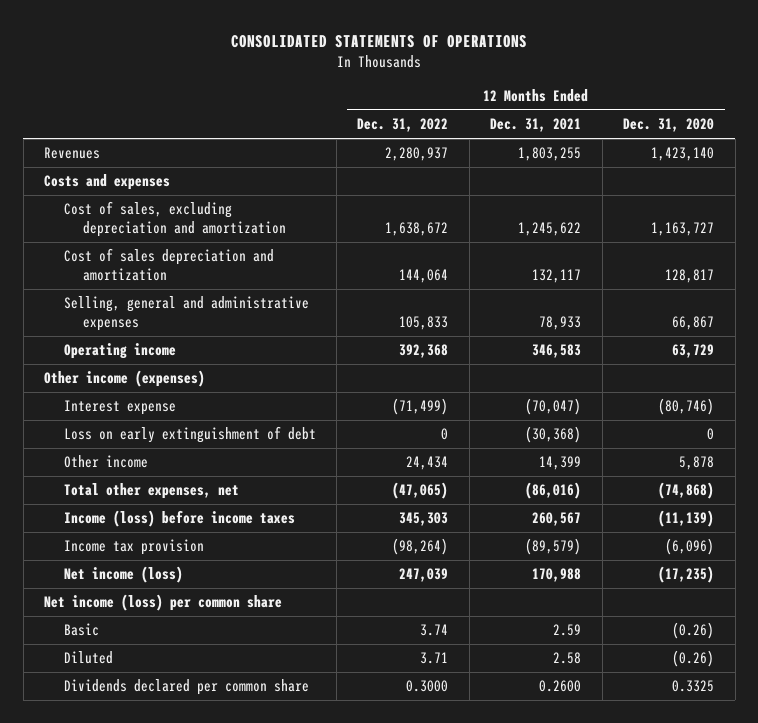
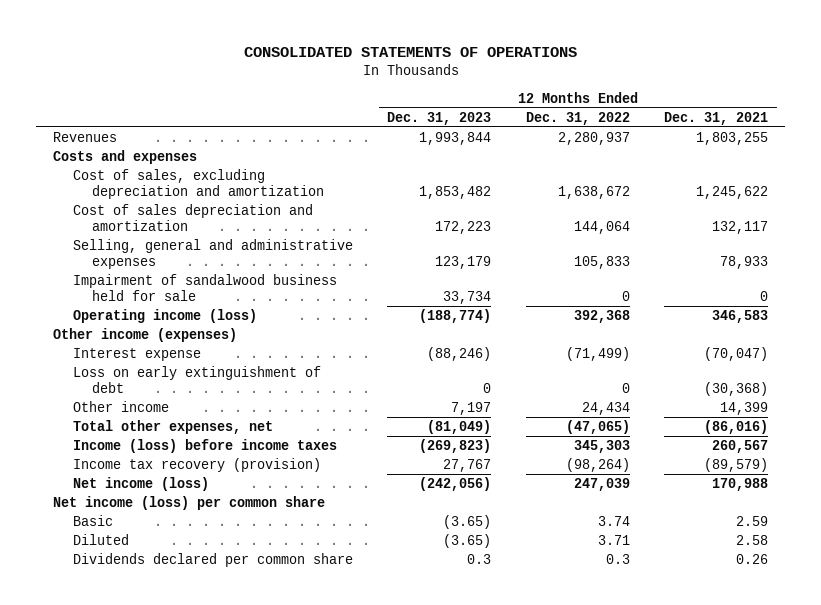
- | 12 Months Ended Dec. 31, 2022 | 12 Months Ended Dec. 31, 2021 | 12 Months Ended Dec. 31, 2020
+ | 12 Months Ended Dec. 31, 2023 | 12 Months Ended Dec. 31, 2022 | 12 Months Ended Dec. 31, 2021
- Operating income | 392,368 | 346,583 | 63,729
+ Impairment of sandalwood business held for sale | 33,734 | 0 | 0
+ Operating income (loss) | (188,774) | 392,368 | 346,583
- Income tax provision | (98,264) | (89,579) | (6,096)
+ Income tax recovery (provision) | 27,767 | (98,264) | (89,579)
- Dividends declared per common share | 0.3000 | 0.2600 | 0.3325
+ Dividends declared per common share | 0.3 | 0.3 | 0.26

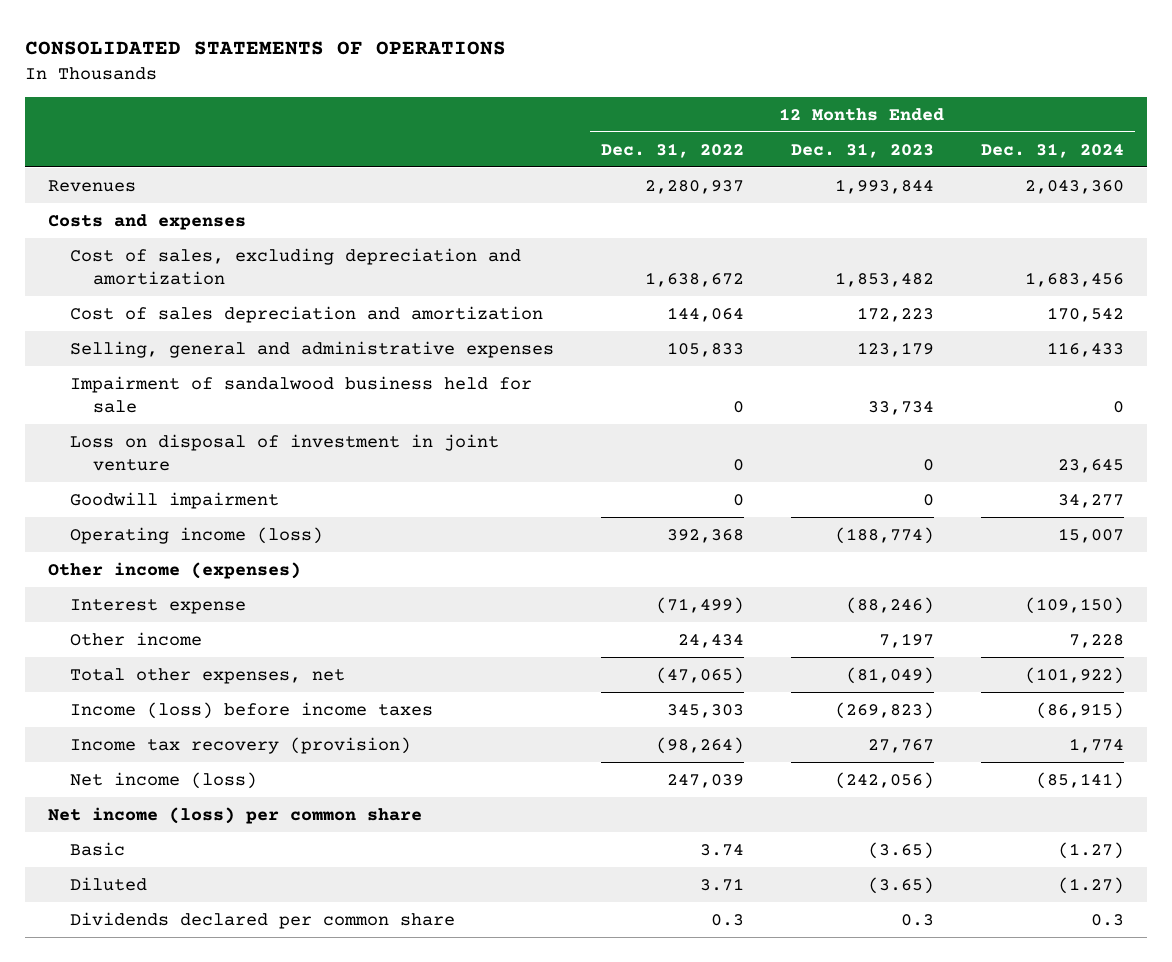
- | 12 Months Ended Dec. 31, 2023 | 12 Months Ended Dec. 31, 2022 | 12 Months Ended Dec. 31, 2021
+ | 12 Months Ended Dec. 31, 2022 | 12 Months Ended Dec. 31, 2023 | 12 Months Ended Dec. 31, 2024
+ Loss on disposal of investment in joint venture | 0 | 0 | 23,645
+ Goodwill impairment | 0 | 0 | 34,277
- Loss on early extinguishment of debt | 0 | 0 | (30,368)

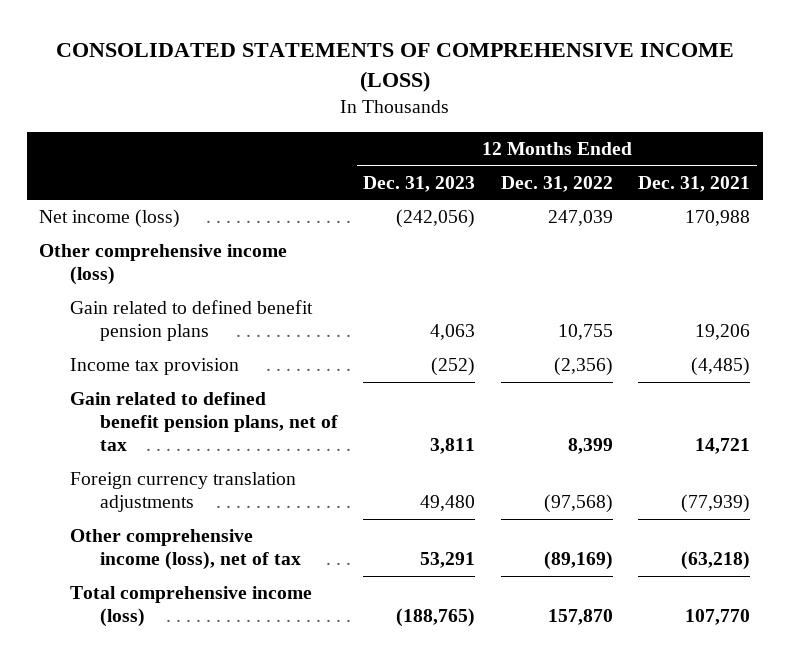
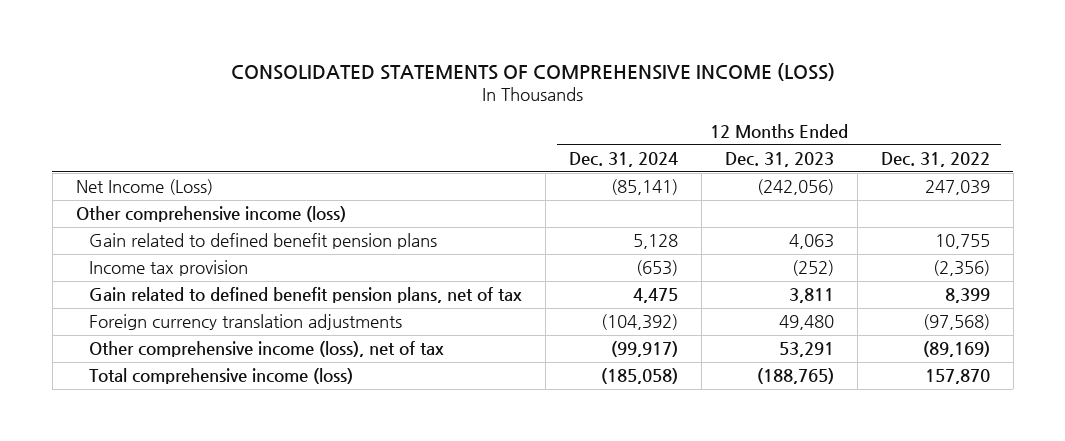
- | 12 Months Ended Dec. 31, 2023 | 12 Months Ended Dec. 31, 2022 | 12 Months Ended Dec. 31, 2021
+ | 12 Months Ended Dec. 31, 2024 | 12 Months Ended Dec. 31, 2023 | 12 Months Ended Dec. 31, 2022
- Net income (loss) | (242,056) | 247,039 | 170,988
+ Net Income (Loss) | (85,141) | (242,056) | 247,039

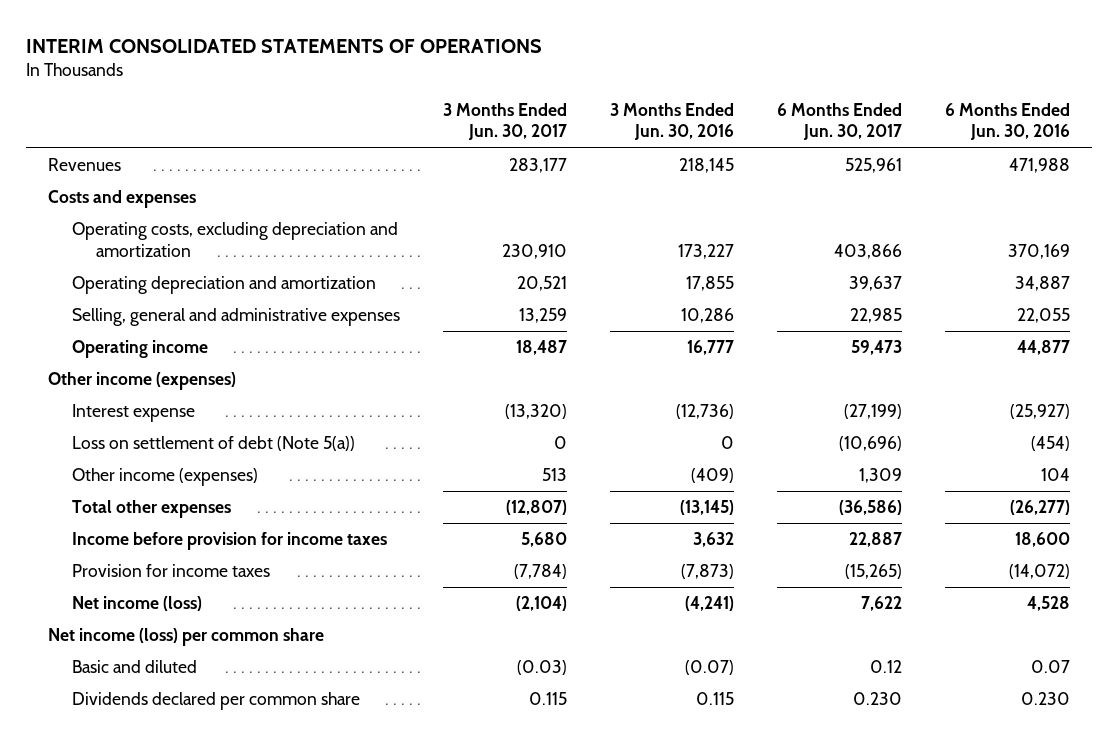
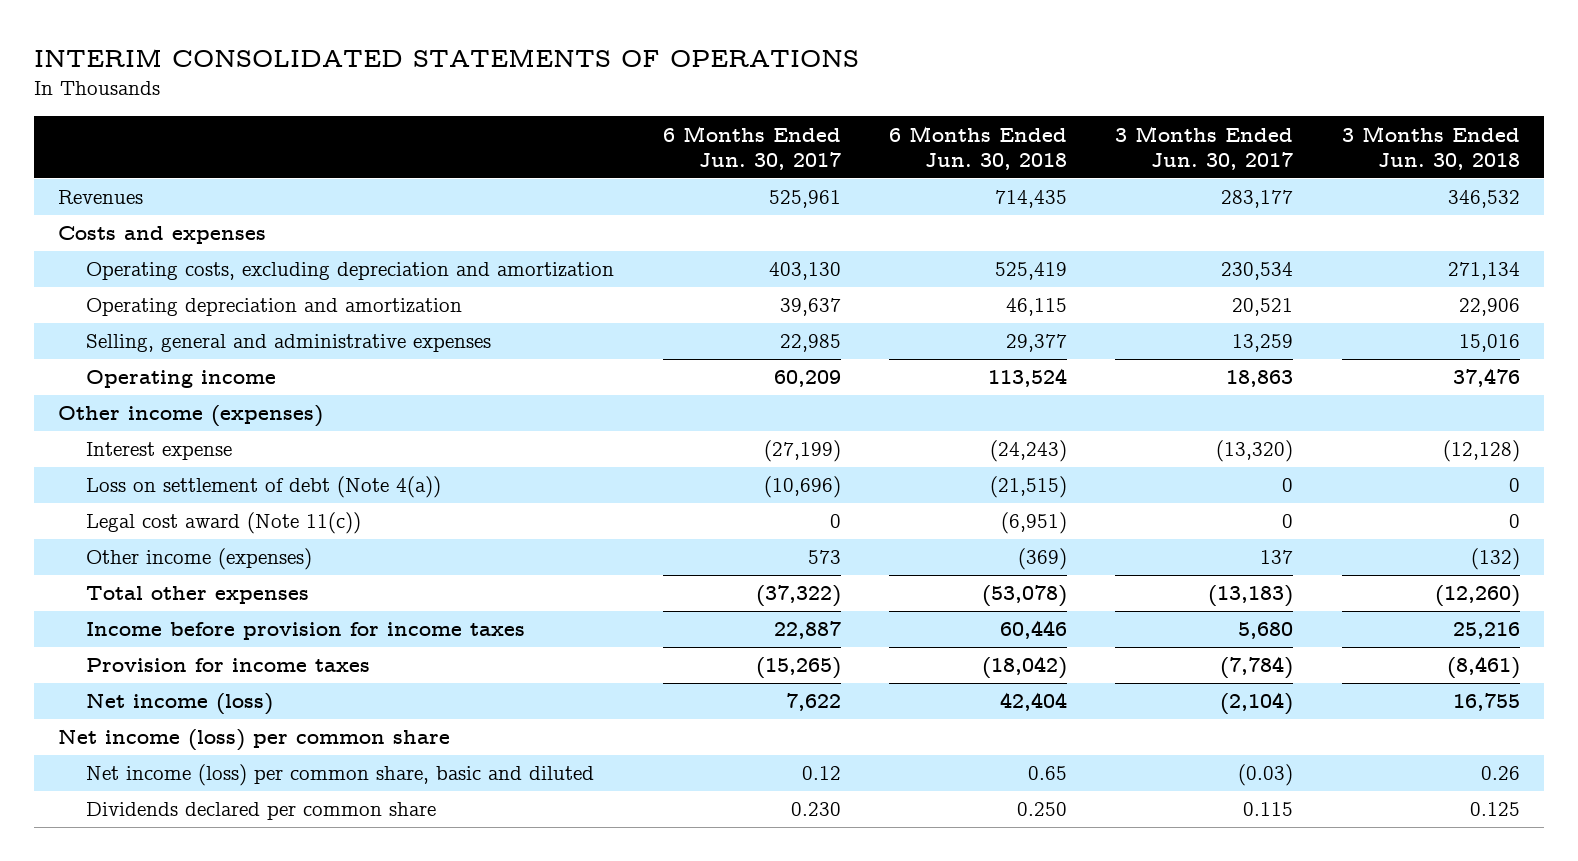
- | 3 Months Ended Jun. 30, 2017 | 3 Months Ended Jun. 30, 2016 | 6 Months Ended Jun. 30, 2017 | 6 Months Ended Jun. 30, 2016
+ | 6 Months Ended Jun. 30, 2017 | 6 Months Ended Jun. 30, 2018 | 3 Months Ended Jun. 30, 2017 | 3 Months Ended Jun. 30, 2018
- Operating costs, excluding depreciation and amortization | 230,910 | 173,227 | 403,866 | 370,169
+ Operating costs, excluding depreciation and amortization | 403,130 | 525,419 | 230,534 | 271,134
- Operating income | 18,487 | 16,777 | 59,473 | 44,877
+ Operating income | 60,209 | 113,524 | 18,863 | 37,476
- Loss on settlement of debt (Note 5(a)) | 0 | 0 | (10,696) | (454)
- Other income (expenses) | 513 | (409) | 1,309 | 104
- Total other expenses | (12,807) | (13,145) | (36,586) | (26,277)
+ Loss on settlement of debt (Note 4(a)) | (10,696) | (21,515) | 0 | 0
+ Legal cost award (Note 11(c)) | 0 | (6,951) | 0 | 0
+ Other income (expenses) | 573 | (369) | 137 | (132)
+ Total other expenses | (37,322) | (53,078) | (13,183) | (12,260)
- Basic and diluted | (0.03) | (0.07) | 0.12 | 0.07
+ Net income (loss) per common share, basic and diluted | 0.12 | 0.65 | (0.03) | 0.26

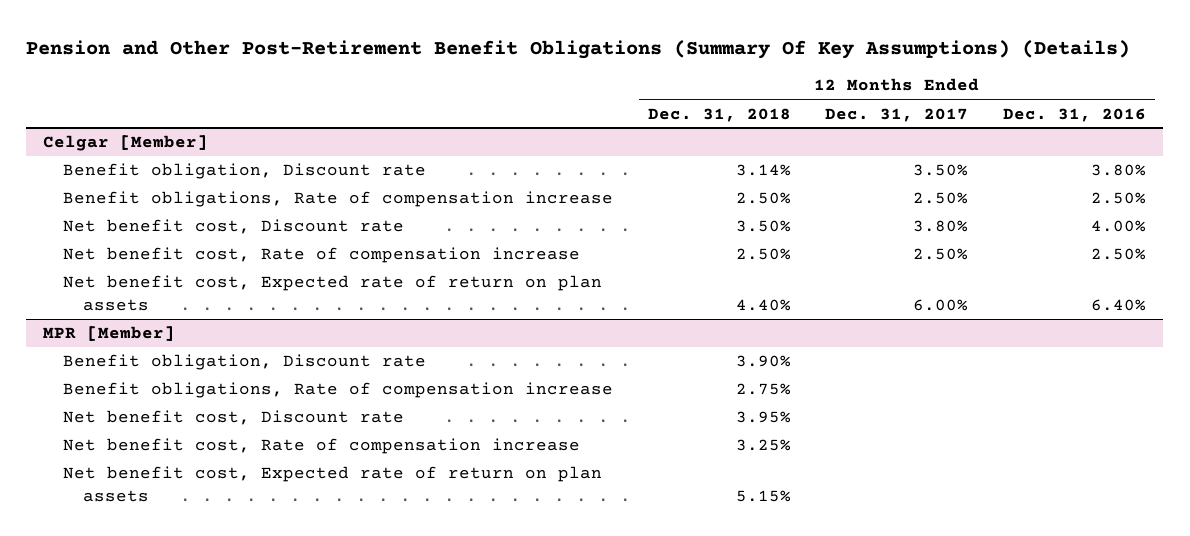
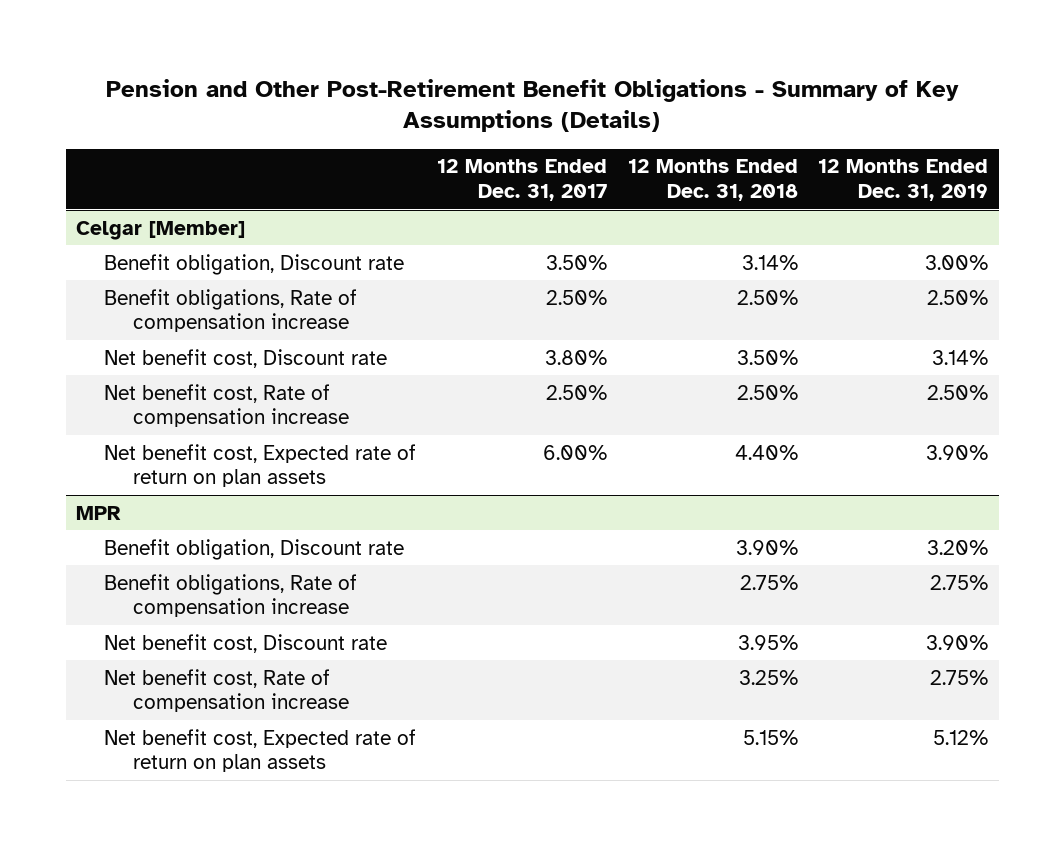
- Pension and Other Post-Retirement Benefit Obligations (Summary Of Key Assumptions) (Details)
+ Pension and Other Post-Retirement Benefit Obligations - Summary of Key Assumptions (Details)
- | 12 Months Ended Dec. 31, 2018 | 12 Months Ended Dec. 31, 2017 | 12 Months Ended Dec. 31, 2016
+ | 12 Months Ended Dec. 31, 2017 | 12 Months Ended Dec. 31, 2018 | 12 Months Ended Dec. 31, 2019
- MPR [Member]
+ MPR

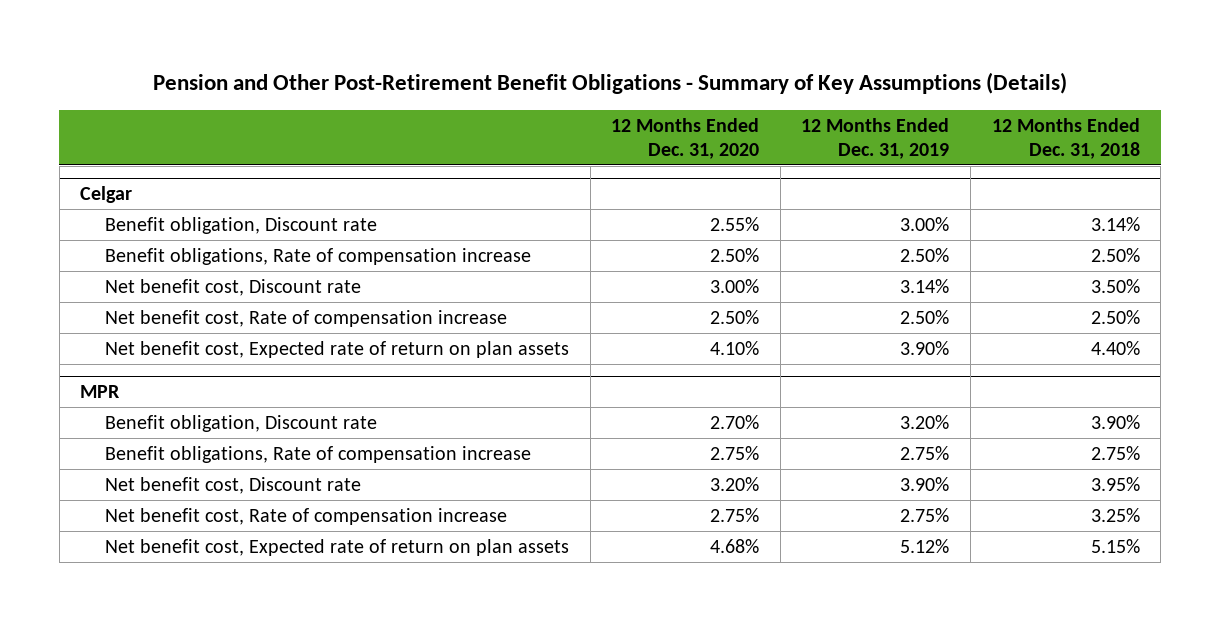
- | 12 Months Ended Dec. 31, 2017 | 12 Months Ended Dec. 31, 2018 | 12 Months Ended Dec. 31, 2019
+ | 12 Months Ended Dec. 31, 2020 | 12 Months Ended Dec. 31, 2019 | 12 Months Ended Dec. 31, 2018
- Celgar [Member]
+ Celgar

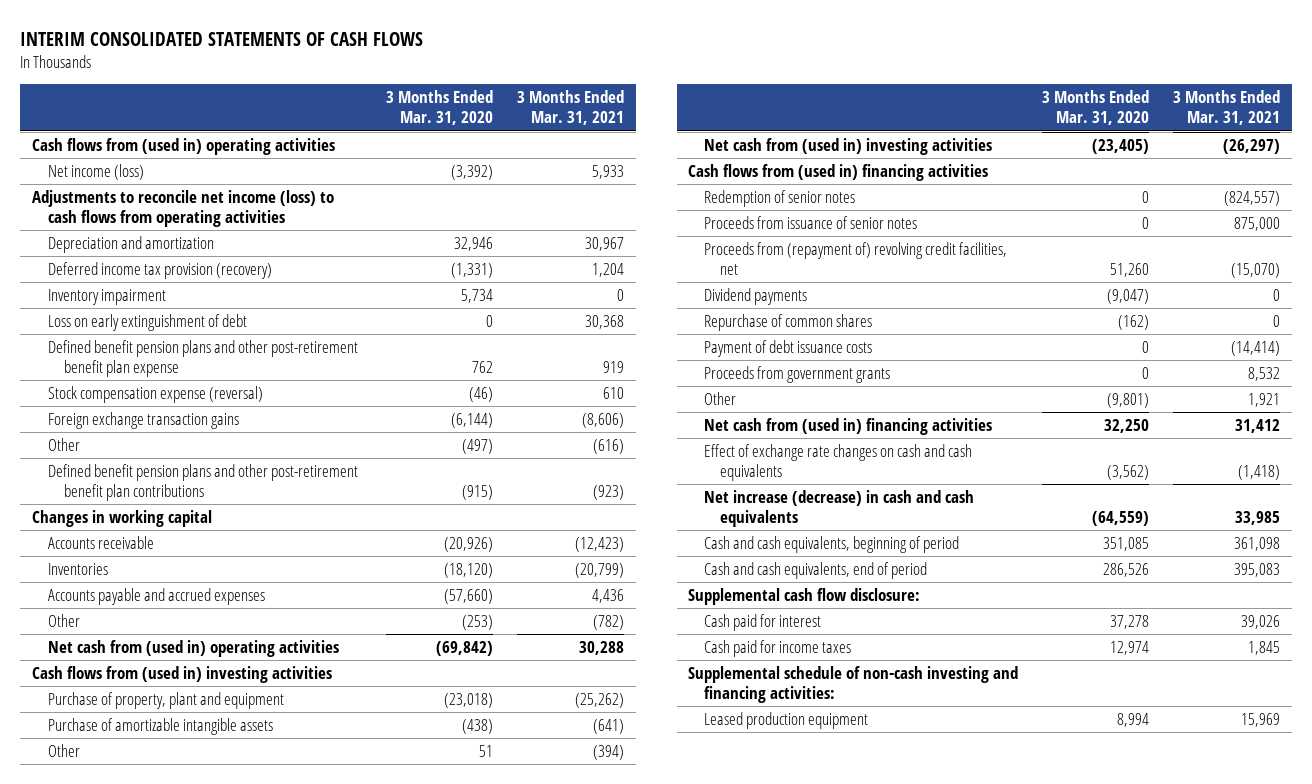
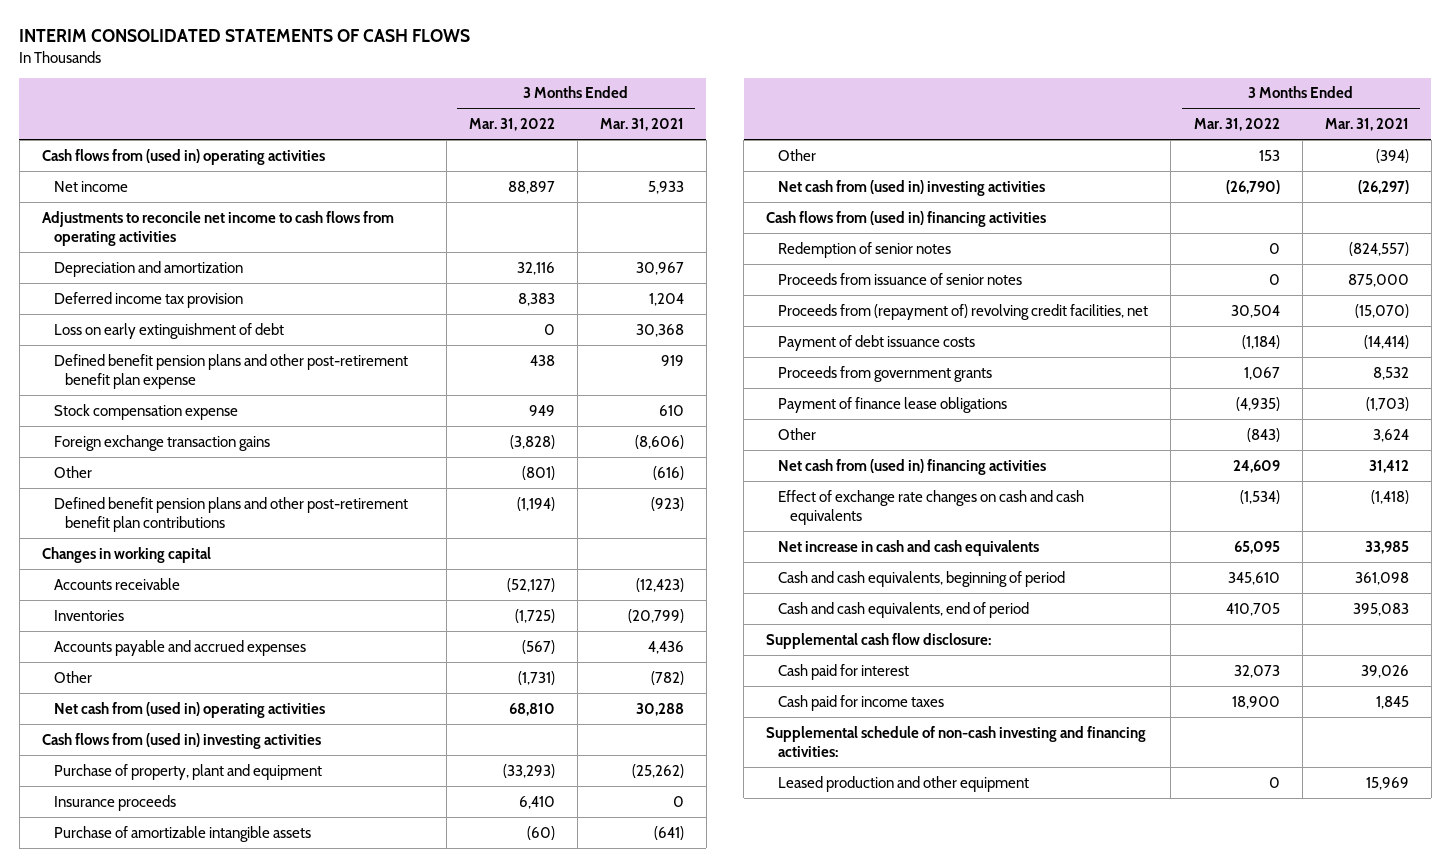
- | 3 Months Ended Mar. 31, 2020 | 3 Months Ended Mar. 31, 2021
+ | 3 Months Ended Mar. 31, 2022 | 3 Months Ended Mar. 31, 2021
- Net income (loss) | (3,392) | 5,933
- Adjustments to reconcile net income (loss) to cash flows from operating activities
+ Net income | 88,897 | 5,933
+ Adjustments to reconcile net income to cash flows from operating activities
- Deferred income tax provision (recovery) | (1,331) | 1,204
- Inventory impairment | 5,734 | 0
+ Deferred income tax provision | 8,383 | 1,204
- Stock compensation expense (reversal) | (46) | 610
+ Stock compensation expense | 949 | 610
+ Insurance proceeds | 6,410 | 0
- Dividend payments | (9,047) | 0
- Repurchase of common shares | (162) | 0
- Other | (9,801) | 1,921
+ Payment of finance lease obligations | (4,935) | (1,703)
+ Other | (843) | 3,624
- Net increase (decrease) in cash and cash equivalents | (64,559) | 33,985
+ Net increase in cash and cash equivalents | 65,095 | 33,985
- Leased production equipment | 8,994 | 15,969
+ Leased production and other equipment | 0 | 15,969

